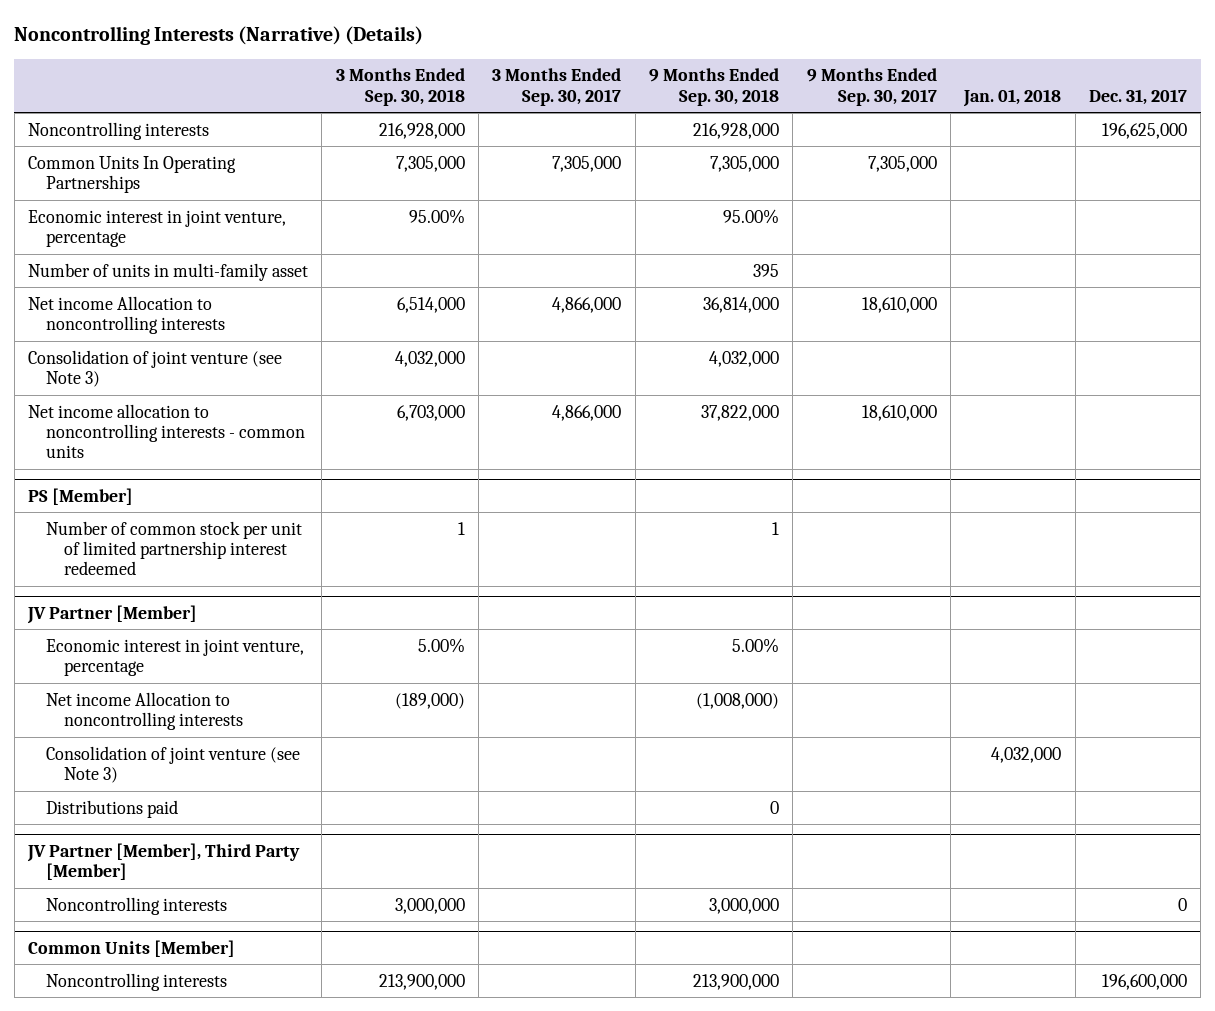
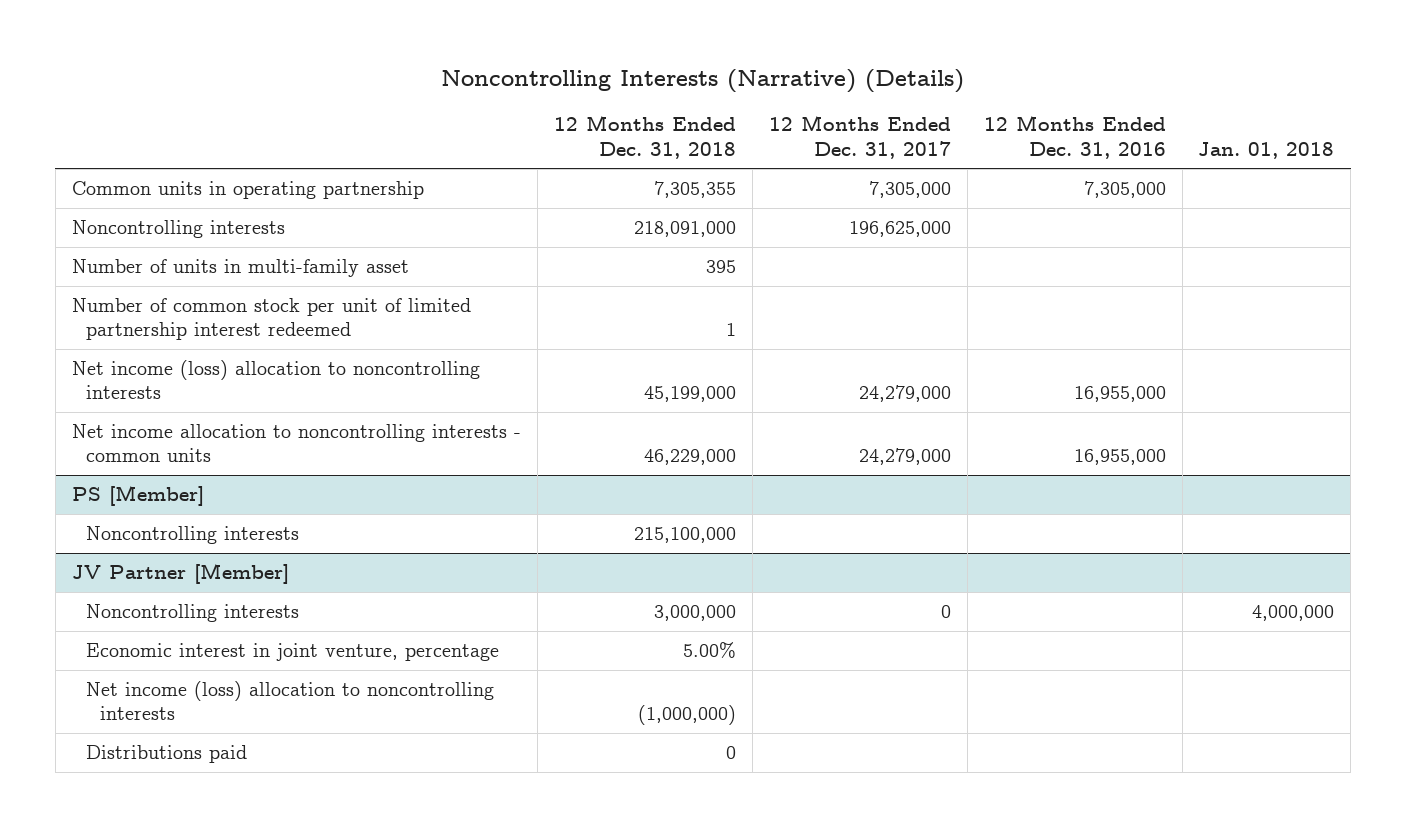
- | 3 Months Ended Sep. 30, 2018 | 3 Months Ended Sep. 30, 2017 | 9 Months Ended Sep. 30, 2018 | 9 Months Ended Sep. 30, 2017 | Jan. 01, 2018 | Dec. 31, 2017
+ | 12 Months Ended Dec. 31, 2018 | 12 Months Ended Dec. 31, 2017 | 12 Months Ended Dec. 31, 2016 | Jan. 01, 2018
+ Common units in operating partnership | 7,305,355 | 7,305,000 | 7,305,000 |
- Common Units In Operating Partnerships | 7,305,000 | 7,305,000 | 7,305,000 | 7,305,000 | |
- Economic interest in joint venture, percentage | 95.00% | | 95.00% | | |
- Net income Allocation to noncontrolling interests | 6,514,000 | 4,866,000 | 36,814,000 | 18,610,000 | |
- Consolidation of joint venture (see Note 3) | 4,032,000 | | 4,032,000 | | |
+ Number of common stock per unit of limited partnership interest redeemed | 1 | | |
+ Net income (loss) allocation to noncontrolling interests | 45,199,000 | 24,279,000 | 16,955,000 |
@ PS [Member]
- Number of common stock per unit of limited partnership interest redeemed | 1 | | 1 | | |
+ Noncontrolling interests | 215,100,000 | | |
@ JV Partner [Member]
+ Noncontrolling interests | 3,000,000 | 0 | | 4,000,000
- Net income Allocation to noncontrolling interests | (189,000) | | (1,008,000) | | |
- Consolidation of joint venture (see Note 3) | | | | | 4,032,000 |
+ Net income (loss) allocation to noncontrolling interests | (1,000,000) | | |
- JV Partner [Member], Third Party [Member]
- Noncontrolling interests | 3,000,000 | | 3,000,000 | | | 0
- Common Units [Member]
- Noncontrolling interests | 213,900,000 | | 213,900,000 | | | 196,600,000

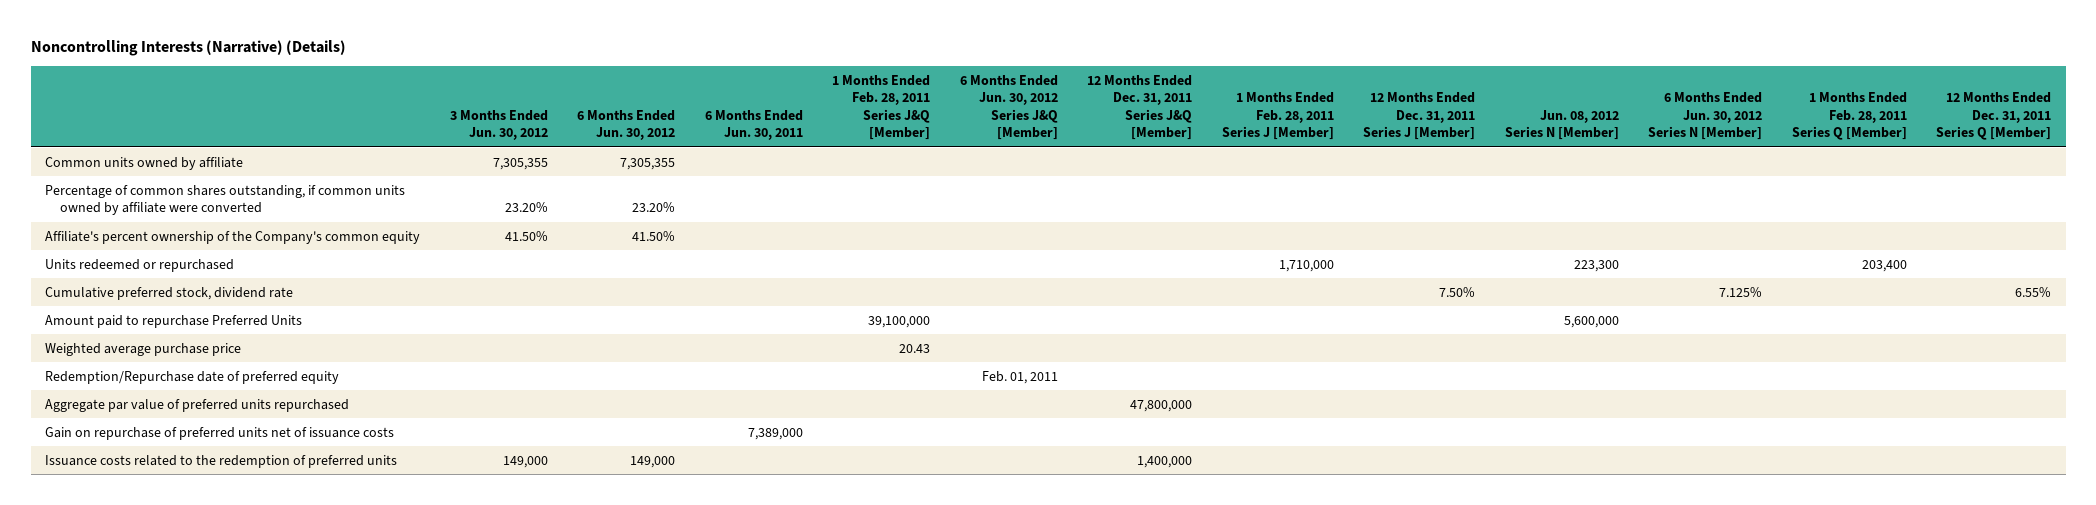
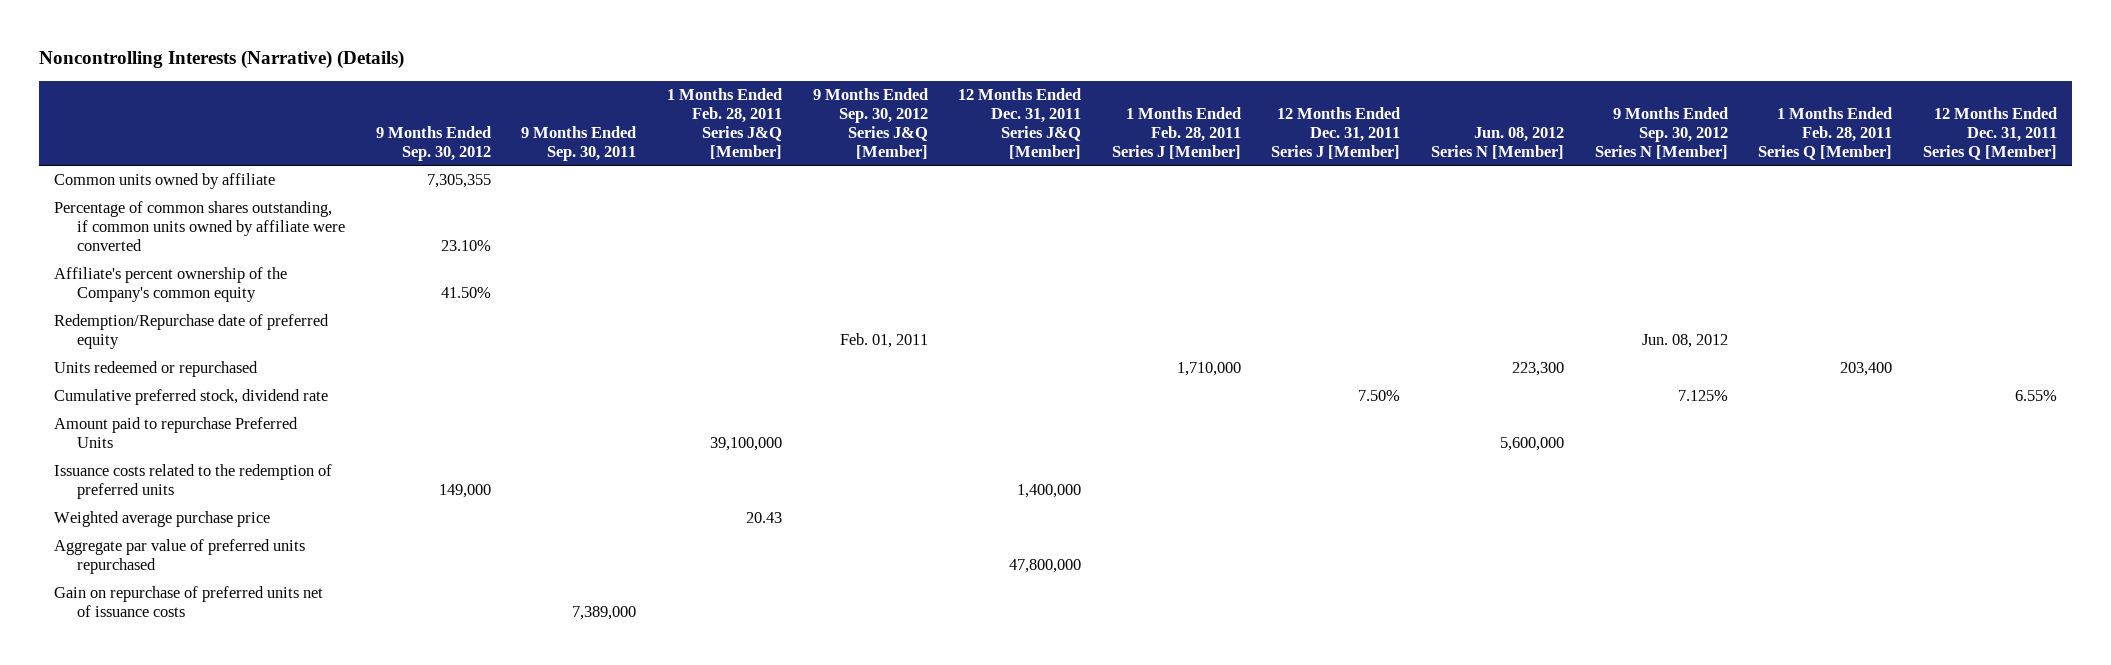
- | 3 Months Ended Jun. 30, 2012 | 6 Months Ended Jun. 30, 2012 | 6 Months Ended Jun. 30, 2011 | 1 Months Ended Feb. 28, 2011 Series J&Q [Member] | 6 Months Ended Jun. 30, 2012 Series J&Q [Member] | 12 Months Ended Dec. 31, 2011 Series J&Q [Member] | 1 Months Ended Feb. 28, 2011 Series J [Member] | 12 Months Ended Dec. 31, 2011 Series J [Member] | Jun. 08, 2012 Series N [Member] | 6 Months Ended Jun. 30, 2012 Series N [Member] | 1 Months Ended Feb. 28, 2011 Series Q [Member] | 12 Months Ended Dec. 31, 2011 Series Q [Member]
+ | 9 Months Ended Sep. 30, 2012 | 9 Months Ended Sep. 30, 2011 | 1 Months Ended Feb. 28, 2011 Series J&Q [Member] | 9 Months Ended Sep. 30, 2012 Series J&Q [Member] | 12 Months Ended Dec. 31, 2011 Series J&Q [Member] | 1 Months Ended Feb. 28, 2011 Series J [Member] | 12 Months Ended Dec. 31, 2011 Series J [Member] | Jun. 08, 2012 Series N [Member] | 9 Months Ended Sep. 30, 2012 Series N [Member] | 1 Months Ended Feb. 28, 2011 Series Q [Member] | 12 Months Ended Dec. 31, 2011 Series Q [Member]
moved up: Redemption/Repurchase date of preferred equity | | | | Feb. 01, 2011 | | | | | Jun. 08, 2012 | |
moved up: Issuance costs related to the redemption of preferred units | 149,000 | | | | 1,400,000 | | | | | |

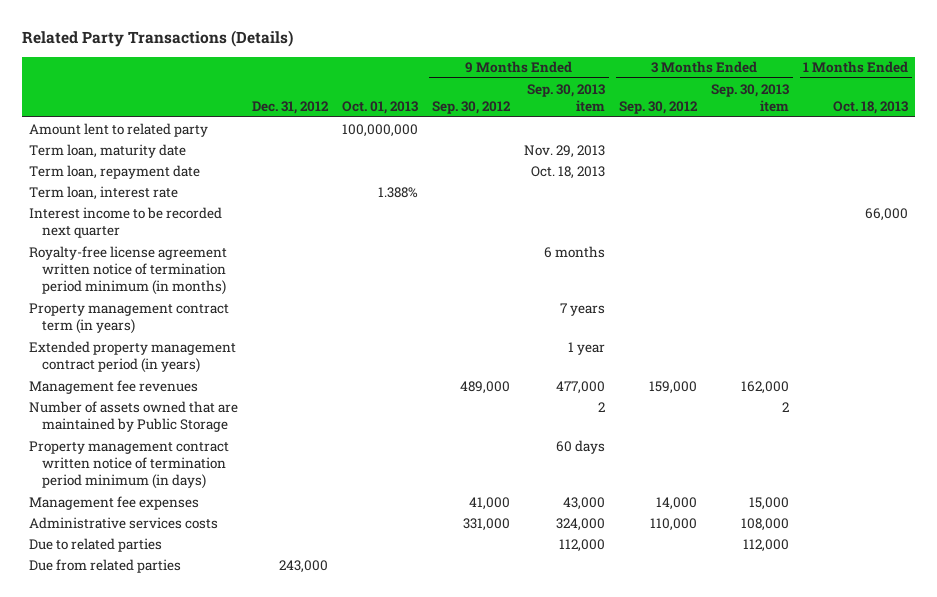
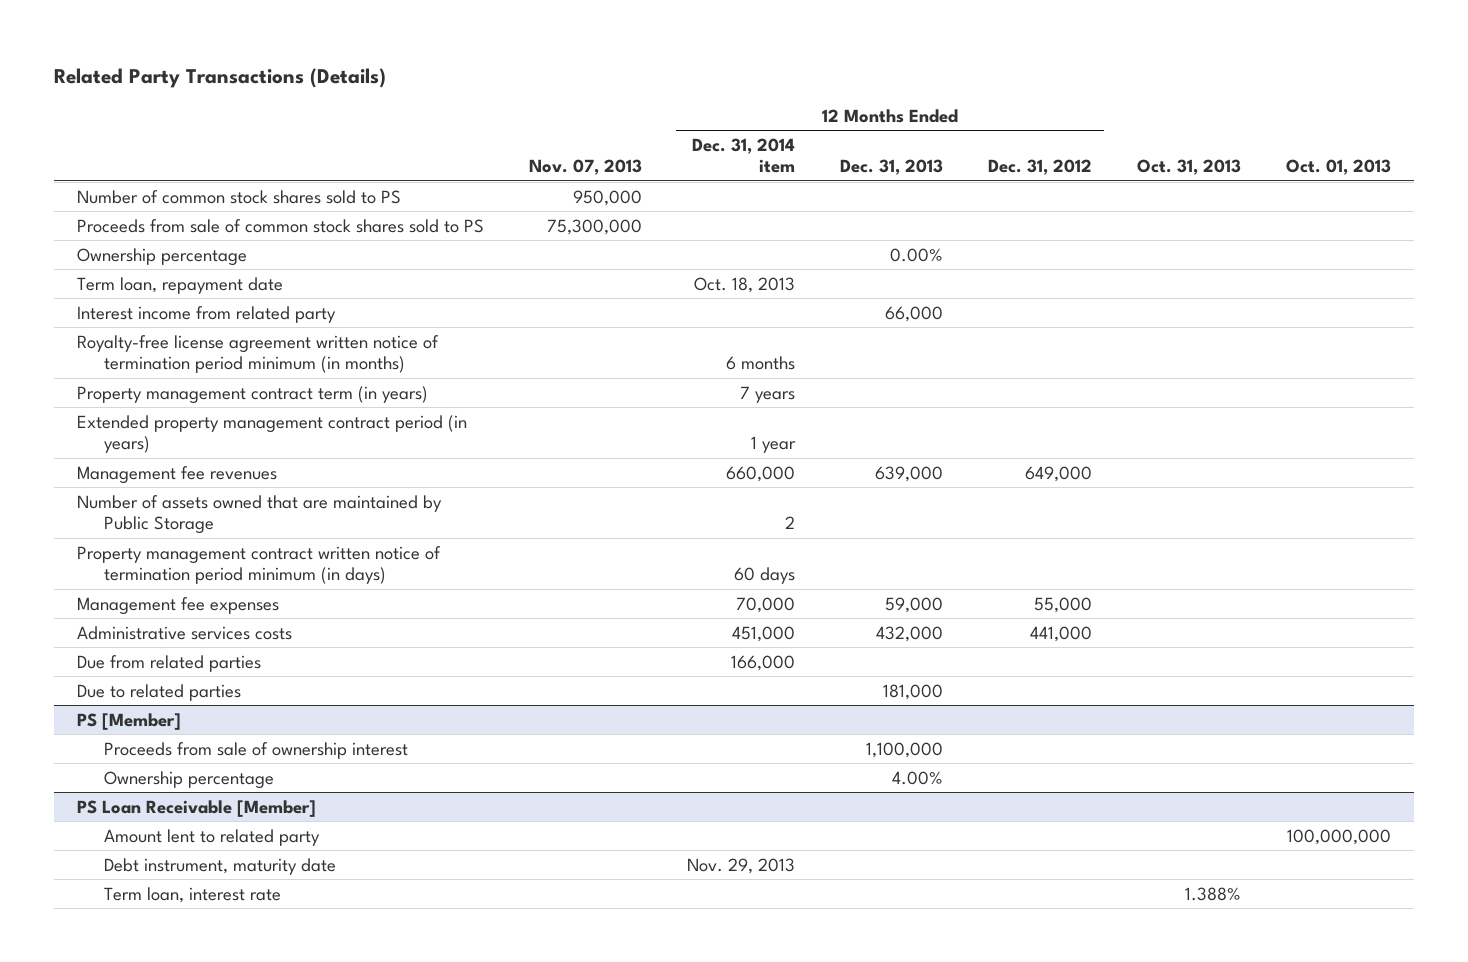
- | Dec. 31, 2012 | Oct. 01, 2013 | 9 Months Ended Sep. 30, 2012 | 9 Months Ended Sep. 30, 2013 item | 3 Months Ended Sep. 30, 2012 | 3 Months Ended Sep. 30, 2013 item | 1 Months Ended Oct. 18, 2013
+ | Nov. 07, 2013 | 12 Months Ended Dec. 31, 2014 item | 12 Months Ended Dec. 31, 2013 | 12 Months Ended Dec. 31, 2012 | Oct. 31, 2013 | Oct. 01, 2013
- Amount lent to related party | | 100,000,000 | | | | |
- Term loan, maturity date | | | | Nov. 29, 2013 | | |
+ Number of common stock shares sold to PS | 950,000 | | | | |
+ Proceeds from sale of common stock shares sold to PS | 75,300,000 | | | | |
+ Ownership percentage | | | 0.00% | | |
- Term loan, interest rate | | 1.388% | | | | |
- Interest income to be recorded next quarter | | | | | | | 66,000
+ Interest income from related party | | | 66,000 | | |
moved down: Due to related parties | | | 181,000 | | |
+ PS [Member]
+ Proceeds from sale of ownership interest | | | 1,100,000 | | |
+ Ownership percentage | | | 4.00% | | |
+ PS Loan Receivable [Member]
+ Amount lent to related party | | | | | | 100,000,000
+ Debt instrument, maturity date | | Nov. 29, 2013 | | | |
+ Term loan, interest rate | | | | | 1.388% |

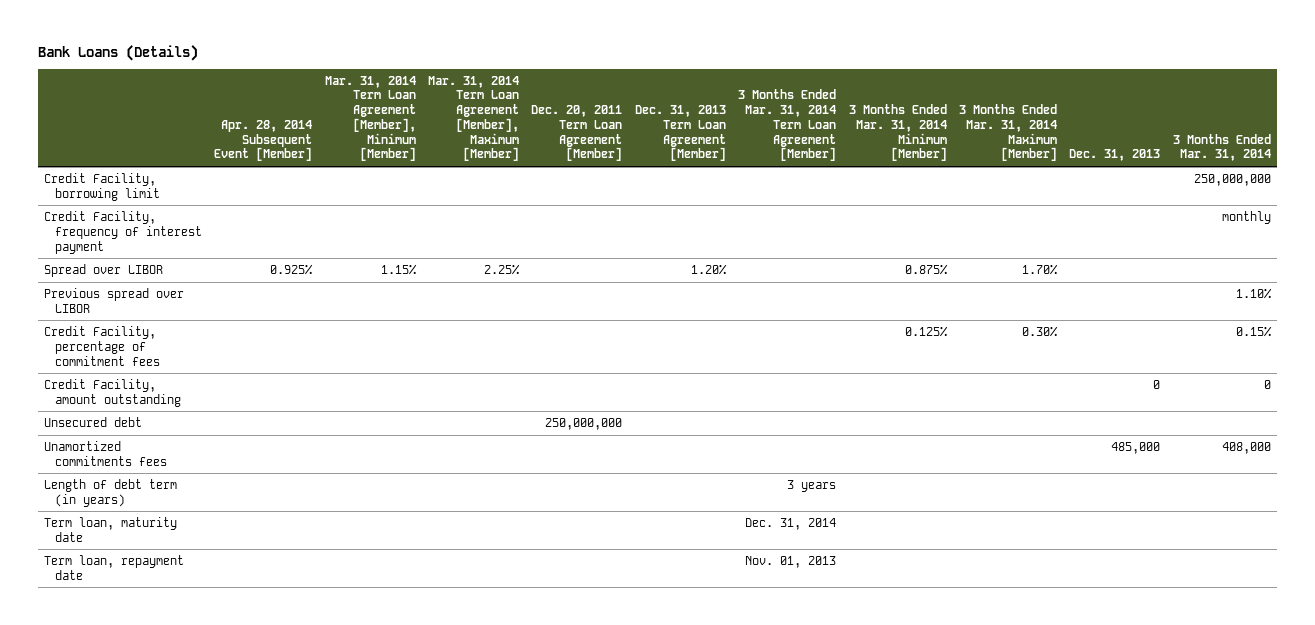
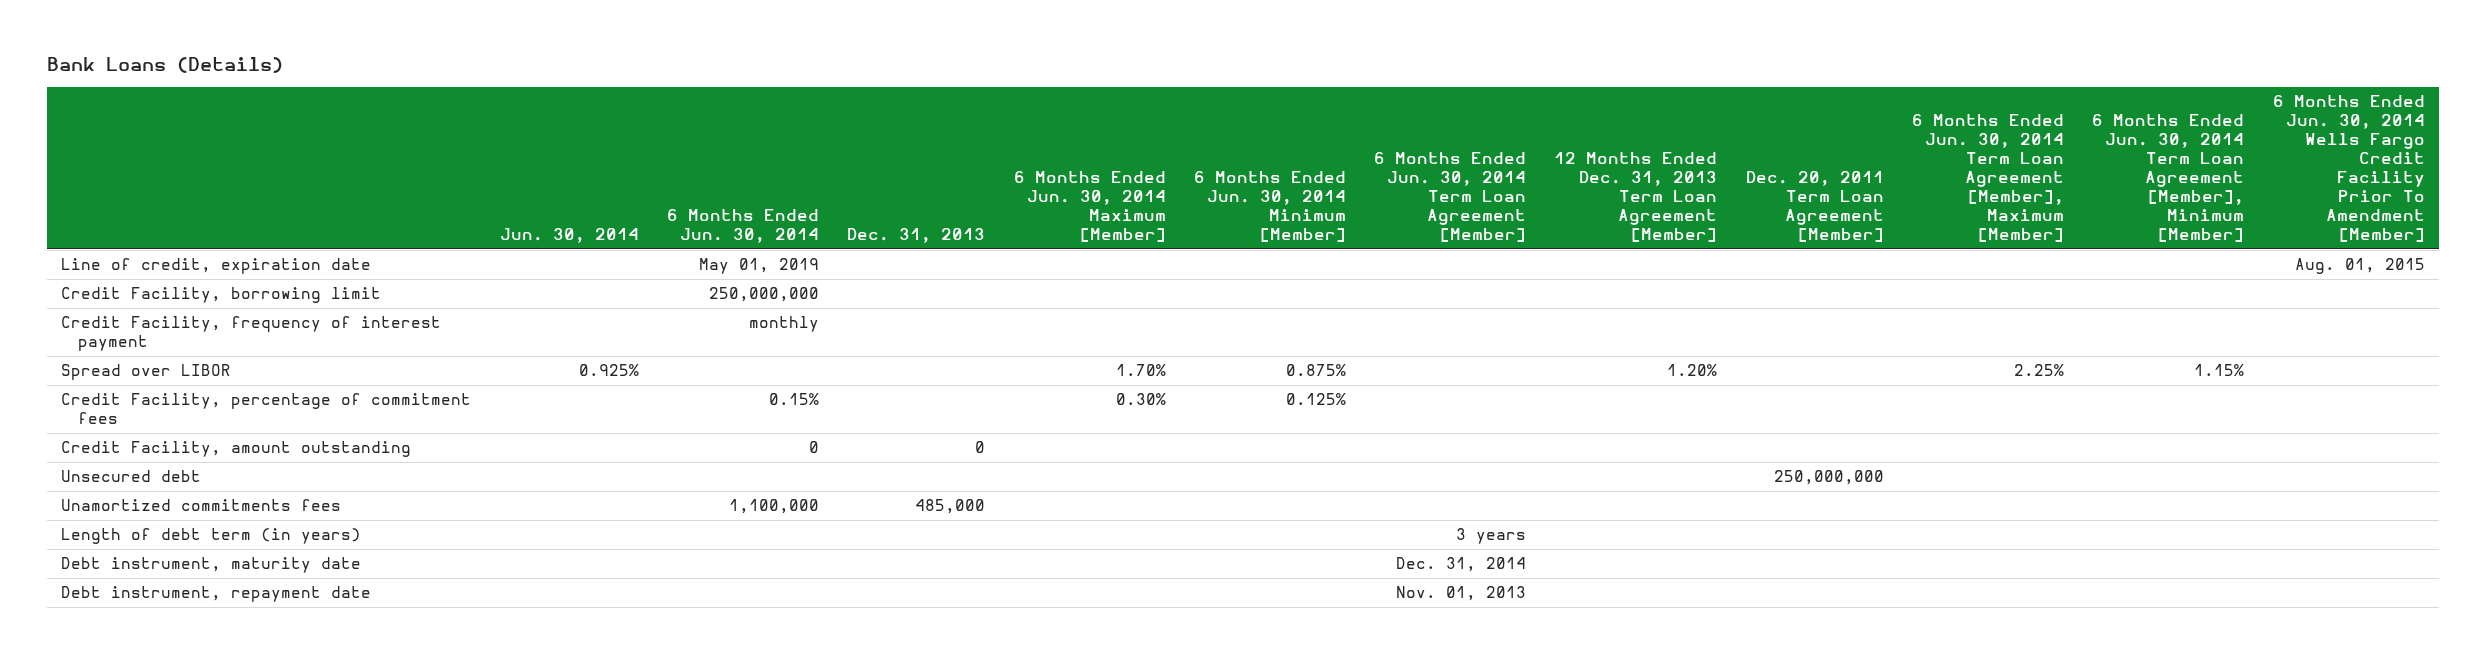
- | Apr. 28, 2014 Subsequent Event [Member] | Mar. 31, 2014 Term Loan Agreement [Member], Minimum [Member] | Mar. 31, 2014 Term Loan Agreement [Member], Maximum [Member] | Dec. 20, 2011 Term Loan Agreement [Member] | Dec. 31, 2013 Term Loan Agreement [Member] | 3 Months Ended Mar. 31, 2014 Term Loan Agreement [Member] | 3 Months Ended Mar. 31, 2014 Minimum [Member] | 3 Months Ended Mar. 31, 2014 Maximum [Member] | Dec. 31, 2013 | 3 Months Ended Mar. 31, 2014
+ | Jun. 30, 2014 | 6 Months Ended Jun. 30, 2014 | Dec. 31, 2013 | 6 Months Ended Jun. 30, 2014 Maximum [Member] | 6 Months Ended Jun. 30, 2014 Minimum [Member] | 6 Months Ended Jun. 30, 2014 Term Loan Agreement [Member] | 12 Months Ended Dec. 31, 2013 Term Loan Agreement [Member] | Dec. 20, 2011 Term Loan Agreement [Member] | 6 Months Ended Jun. 30, 2014 Term Loan Agreement [Member], Maximum [Member] | 6 Months Ended Jun. 30, 2014 Term Loan Agreement [Member], Minimum [Member] | 6 Months Ended Jun. 30, 2014 Wells Fargo Credit Facility Prior To Amendment [Member]
+ Line of credit, expiration date | | May 01, 2019 | | | | | | | | | Aug. 01, 2015
- Previous spread over LIBOR | | | | | | | | | | 1.10%
- Term loan, maturity date | | | | | | Dec. 31, 2014 | | | |
- Term loan, repayment date | | | | | | Nov. 01, 2013 | | | |
+ Debt instrument, maturity date | | | | | | Dec. 31, 2014 | | | | |
+ Debt instrument, repayment date | | | | | | Nov. 01, 2013 | | | | |

